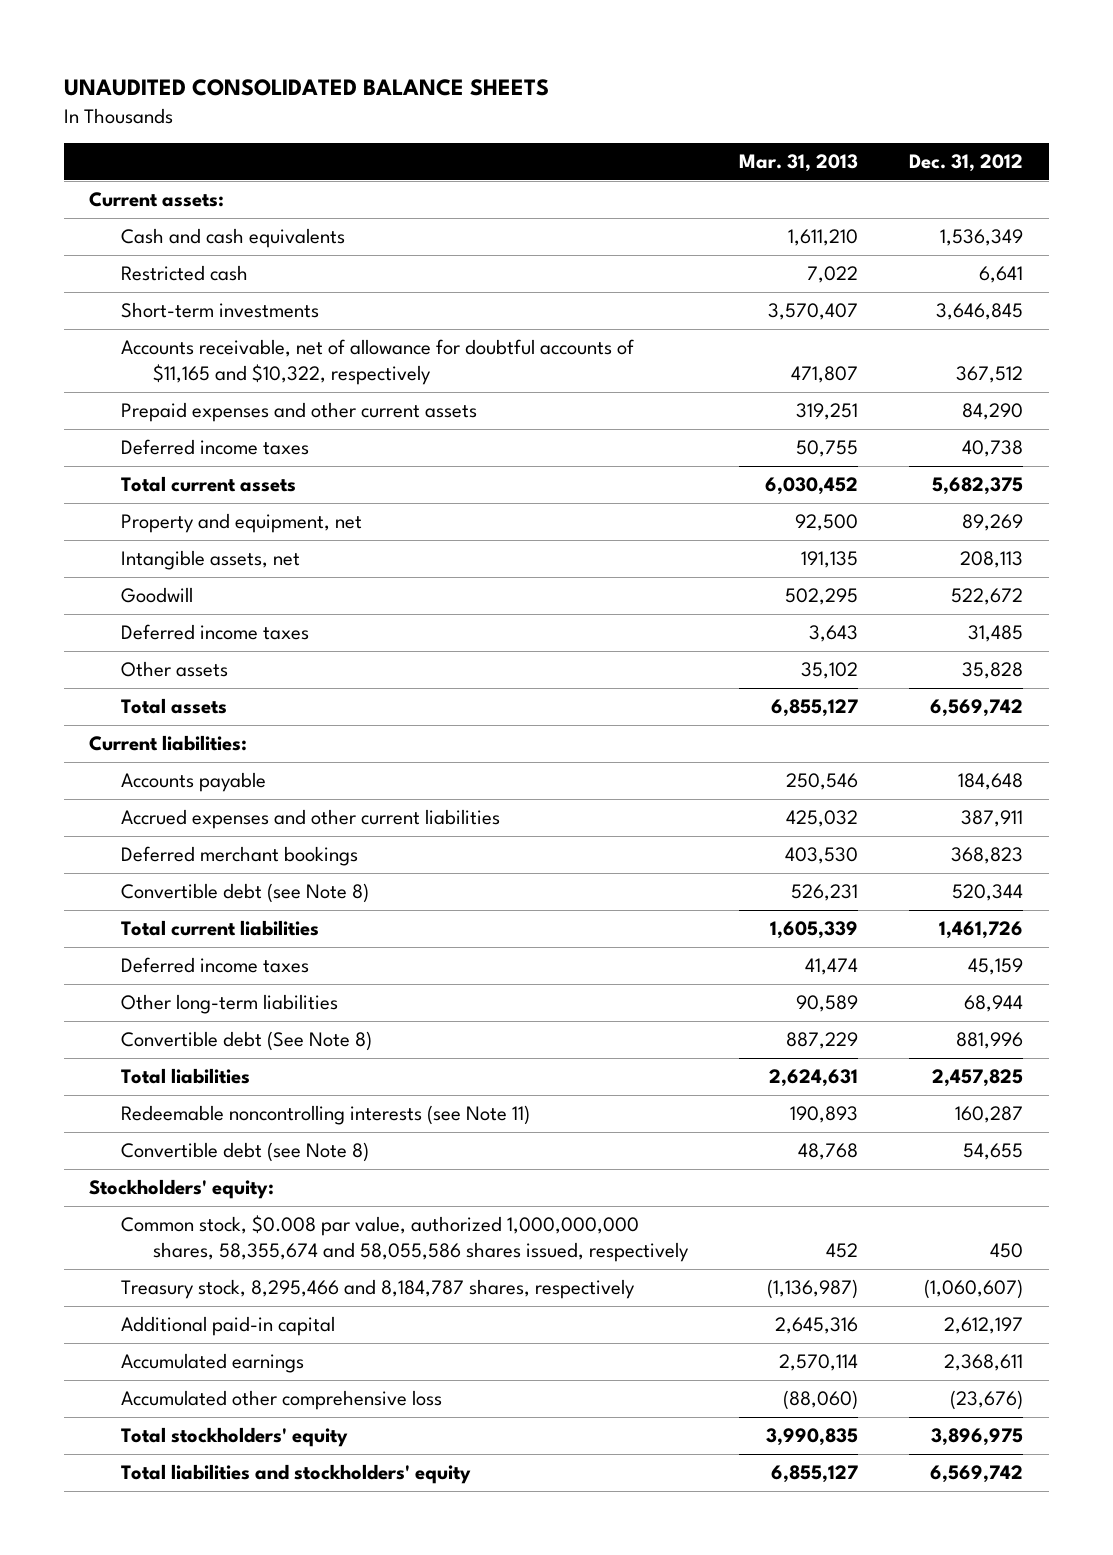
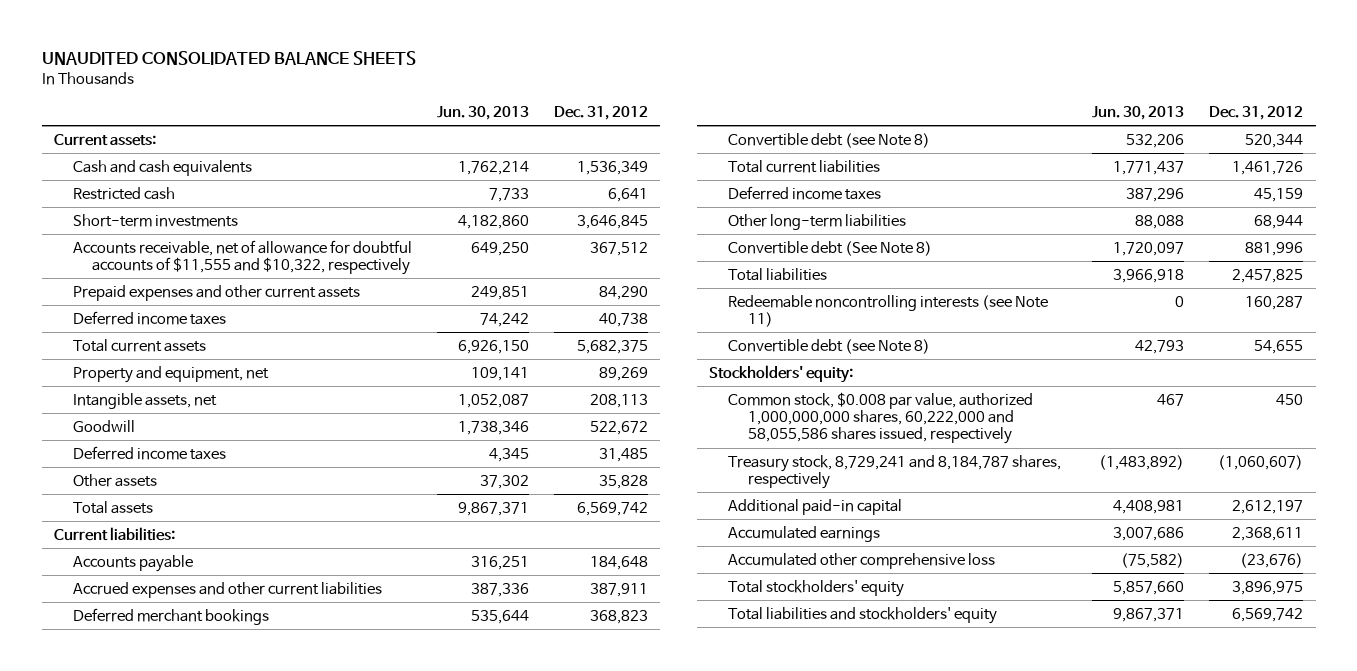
- | Mar. 31, 2013 | Dec. 31, 2012
+ | Jun. 30, 2013 | Dec. 31, 2012
- Accounts receivable, net of allowance for doubtful accounts of $11,165 and $10,322, respectively | 471,807 | 367,512
+ Accounts receivable, net of allowance for doubtful accounts of $11,555 and $10,322, respectively | 649,250 | 367,512
- Common stock, $0.008 par value, authorized 1,000,000,000 shares, 58,355,674 and 58,055,586 shares issued, respectively | 452 | 450
- Treasury stock, 8,295,466 and 8,184,787 shares, respectively | (1,136,987) | (1,060,607)
+ Common stock, $0.008 par value, authorized 1,000,000,000 shares, 60,222,000 and 58,055,586 shares issued, respectively | 467 | 450
+ Treasury stock, 8,729,241 and 8,184,787 shares, respectively | (1,483,892) | (1,060,607)

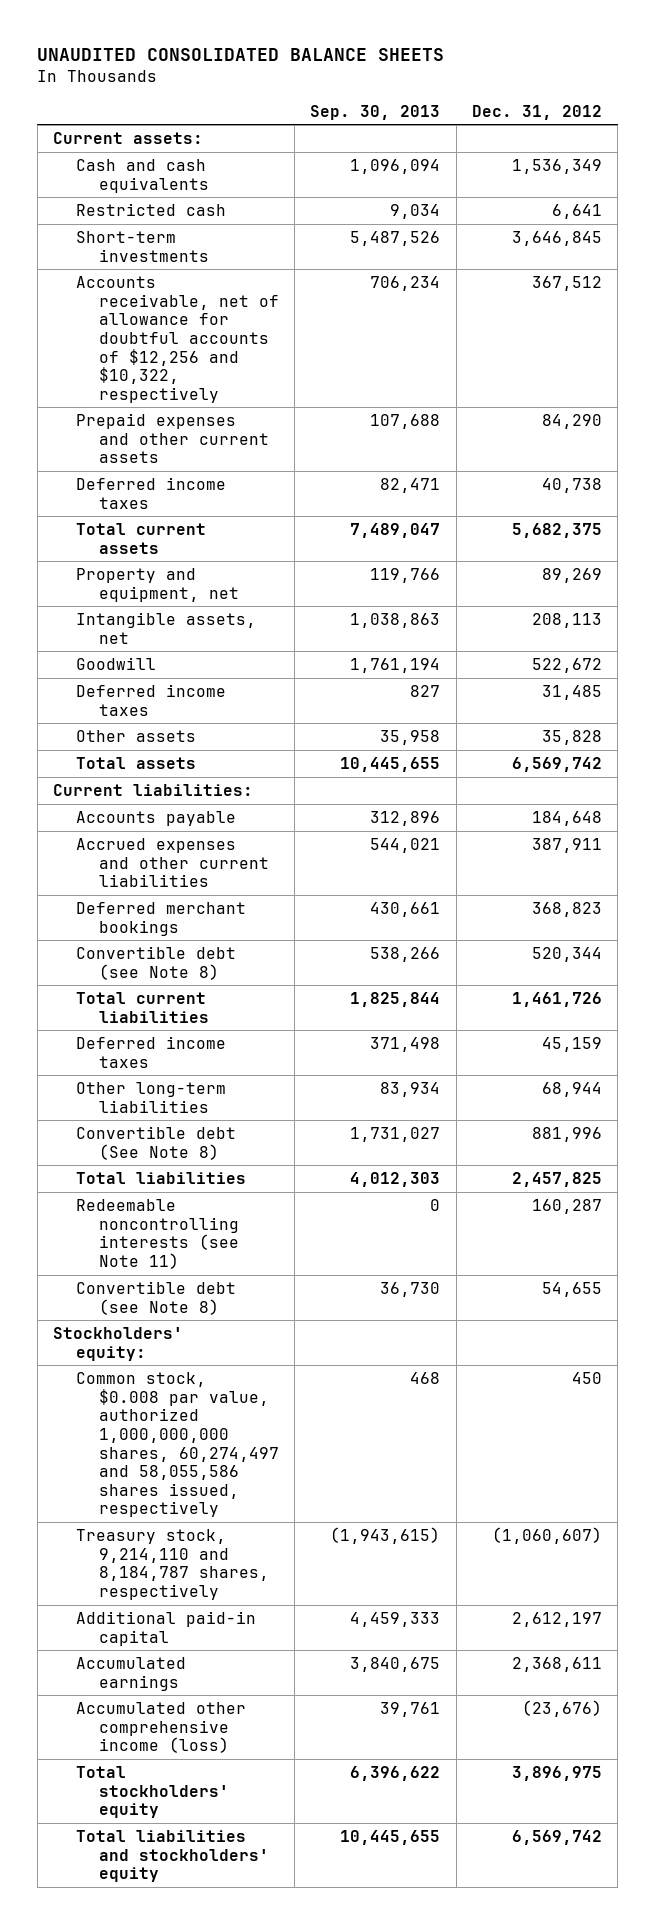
- | Jun. 30, 2013 | Dec. 31, 2012
+ | Sep. 30, 2013 | Dec. 31, 2012
- Accounts receivable, net of allowance for doubtful accounts of $11,555 and $10,322, respectively | 649,250 | 367,512
+ Accounts receivable, net of allowance for doubtful accounts of $12,256 and $10,322, respectively | 706,234 | 367,512
- Common stock, $0.008 par value, authorized 1,000,000,000 shares, 60,222,000 and 58,055,586 shares issued, respectively | 467 | 450
- Treasury stock, 8,729,241 and 8,184,787 shares, respectively | (1,483,892) | (1,060,607)
+ Common stock, $0.008 par value, authorized 1,000,000,000 shares, 60,274,497 and 58,055,586 shares issued, respectively | 468 | 450
+ Treasury stock, 9,214,110 and 8,184,787 shares, respectively | (1,943,615) | (1,060,607)
- Accumulated other comprehensive loss | (75,582) | (23,676)
+ Accumulated other comprehensive income (loss) | 39,761 | (23,676)

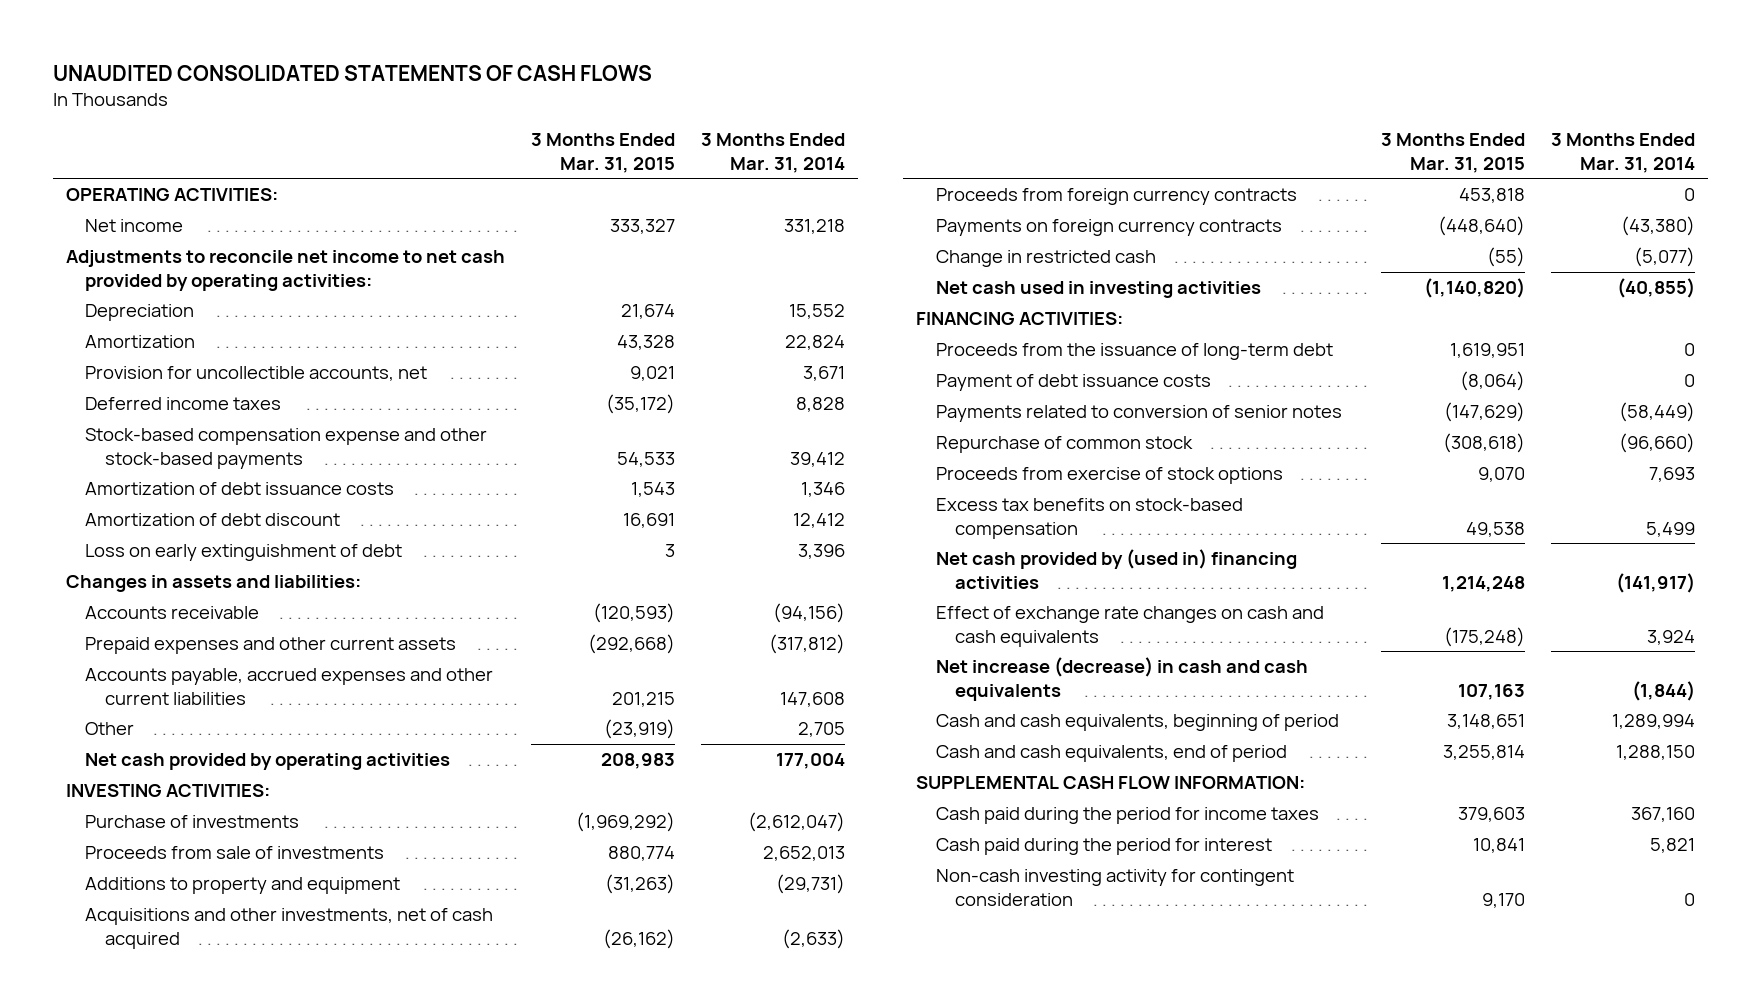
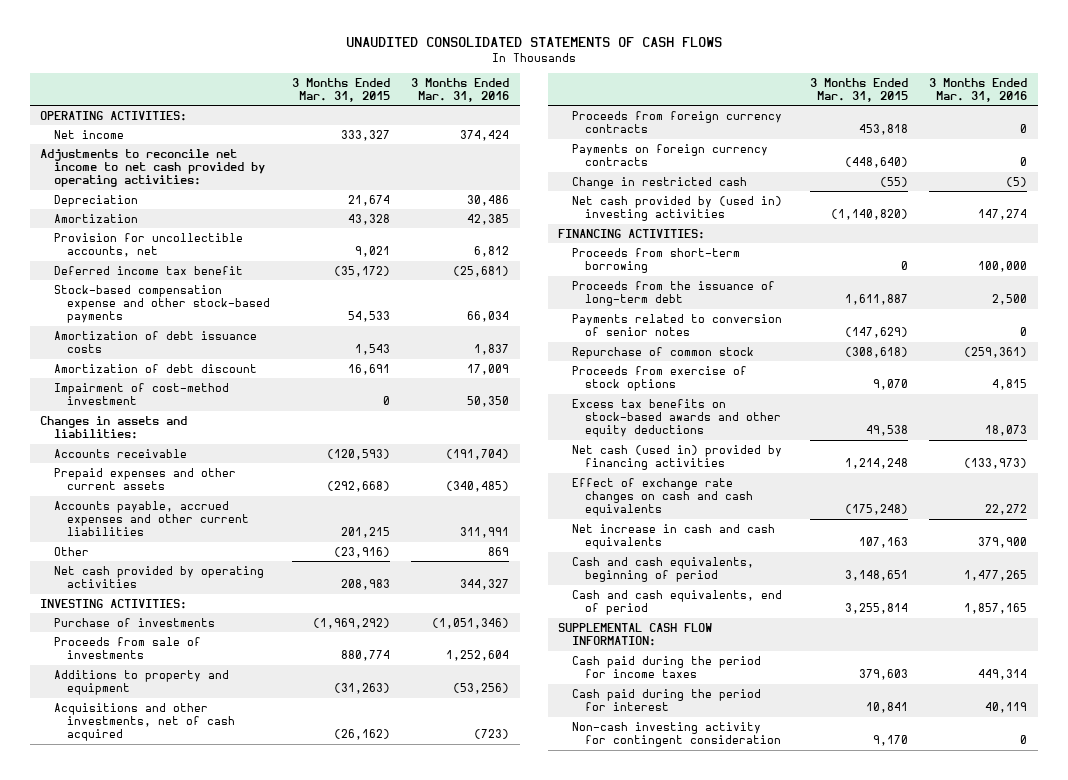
- | 3 Months Ended Mar. 31, 2015 | 3 Months Ended Mar. 31, 2014
+ | 3 Months Ended Mar. 31, 2015 | 3 Months Ended Mar. 31, 2016
- Deferred income taxes | (35,172) | 8,828
+ Deferred income tax benefit | (35,172) | (25,681)
- Loss on early extinguishment of debt | 3 | 3,396
+ Impairment of cost-method investment | 0 | 50,350
- Other | (23,919) | 2,705
+ Other | (23,916) | 869
- Net cash used in investing activities | (1,140,820) | (40,855)
+ Net cash provided by (used in) investing activities | (1,140,820) | 147,274
- Proceeds from the issuance of long-term debt | 1,619,951 | 0
- Payment of debt issuance costs | (8,064) | 0
+ Proceeds from short-term borrowing | 0 | 100,000
+ Proceeds from the issuance of long-term debt | 1,611,887 | 2,500
- Excess tax benefits on stock-based compensation | 49,538 | 5,499
- Net cash provided by (used in) financing activities | 1,214,248 | (141,917)
+ Excess tax benefits on stock-based awards and other equity deductions | 49,538 | 18,073
+ Net cash (used in) provided by financing activities | 1,214,248 | (133,973)
- Net increase (decrease) in cash and cash equivalents | 107,163 | (1,844)
+ Net increase in cash and cash equivalents | 107,163 | 379,900

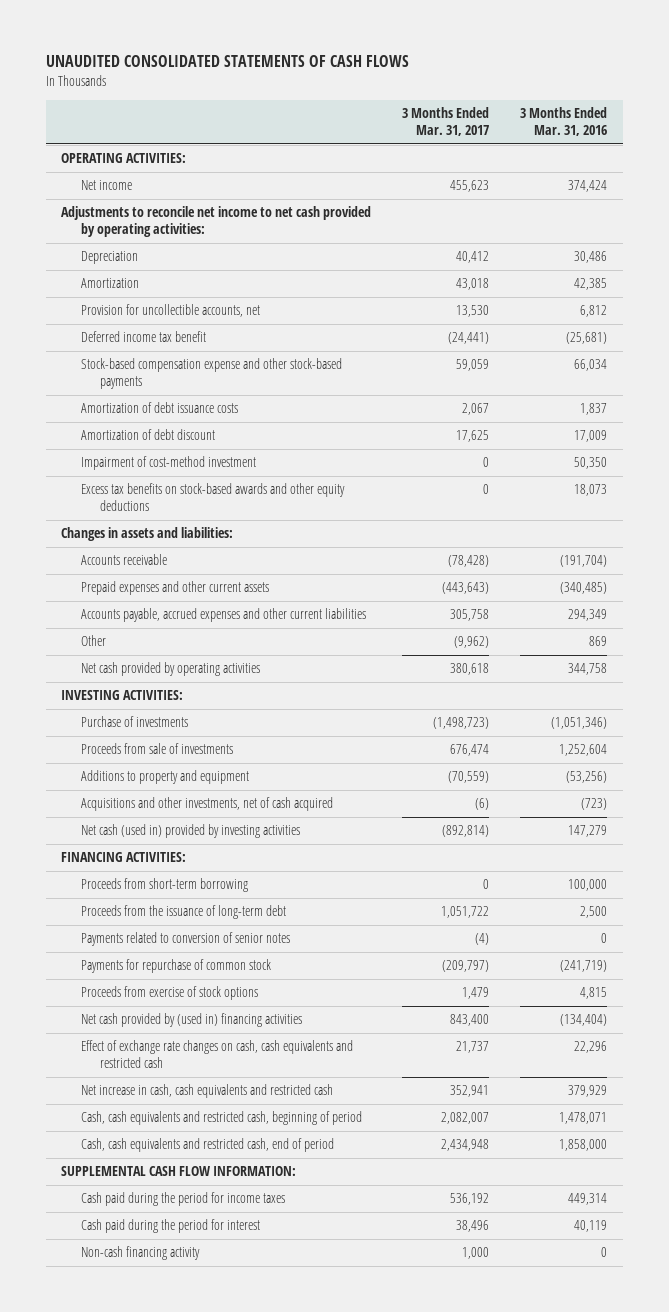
- | 3 Months Ended Mar. 31, 2015 | 3 Months Ended Mar. 31, 2016
+ | 3 Months Ended Mar. 31, 2017 | 3 Months Ended Mar. 31, 2016
moved up: Excess tax benefits on stock-based awards and other equity deductions | 0 | 18,073
- Accounts payable, accrued expenses and other current liabilities | 201,215 | 311,991
+ Accounts payable, accrued expenses and other current liabilities | 305,758 | 294,349
- Net cash provided by operating activities | 208,983 | 344,327
+ Net cash provided by operating activities | 380,618 | 344,758
- Proceeds from foreign currency contracts | 453,818 | 0
- Payments on foreign currency contracts | (448,640) | 0
- Change in restricted cash | (55) | (5)
- Net cash provided by (used in) investing activities | (1,140,820) | 147,274
+ Net cash (used in) provided by investing activities | (892,814) | 147,279
- Repurchase of common stock | (308,618) | (259,361)
+ Payments for repurchase of common stock | (209,797) | (241,719)
- Net cash (used in) provided by financing activities | 1,214,248 | (133,973)
- Effect of exchange rate changes on cash and cash equivalents | (175,248) | 22,272
- Net increase in cash and cash equivalents | 107,163 | 379,900
- Cash and cash equivalents, beginning of period | 3,148,651 | 1,477,265
- Cash and cash equivalents, end of period | 3,255,814 | 1,857,165
+ Net cash provided by (used in) financing activities | 843,400 | (134,404)
+ Effect of exchange rate changes on cash, cash equivalents and restricted cash | 21,737 | 22,296
+ Net increase in cash, cash equivalents and restricted cash | 352,941 | 379,929
+ Cash, cash equivalents and restricted cash, beginning of period | 2,082,007 | 1,478,071
+ Cash, cash equivalents and restricted cash, end of period | 2,434,948 | 1,858,000
- Non-cash investing activity for contingent consideration | 9,170 | 0
+ Non-cash financing activity | 1,000 | 0

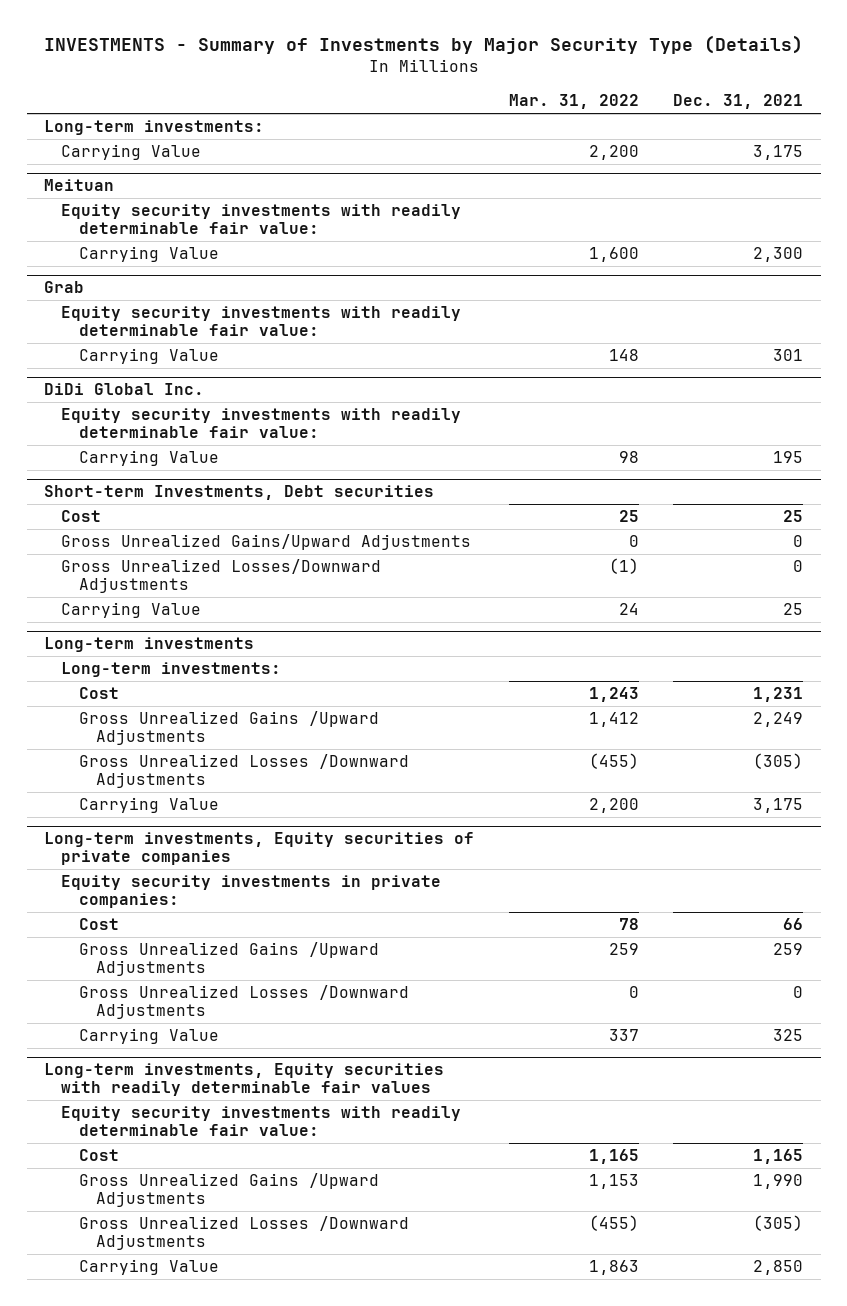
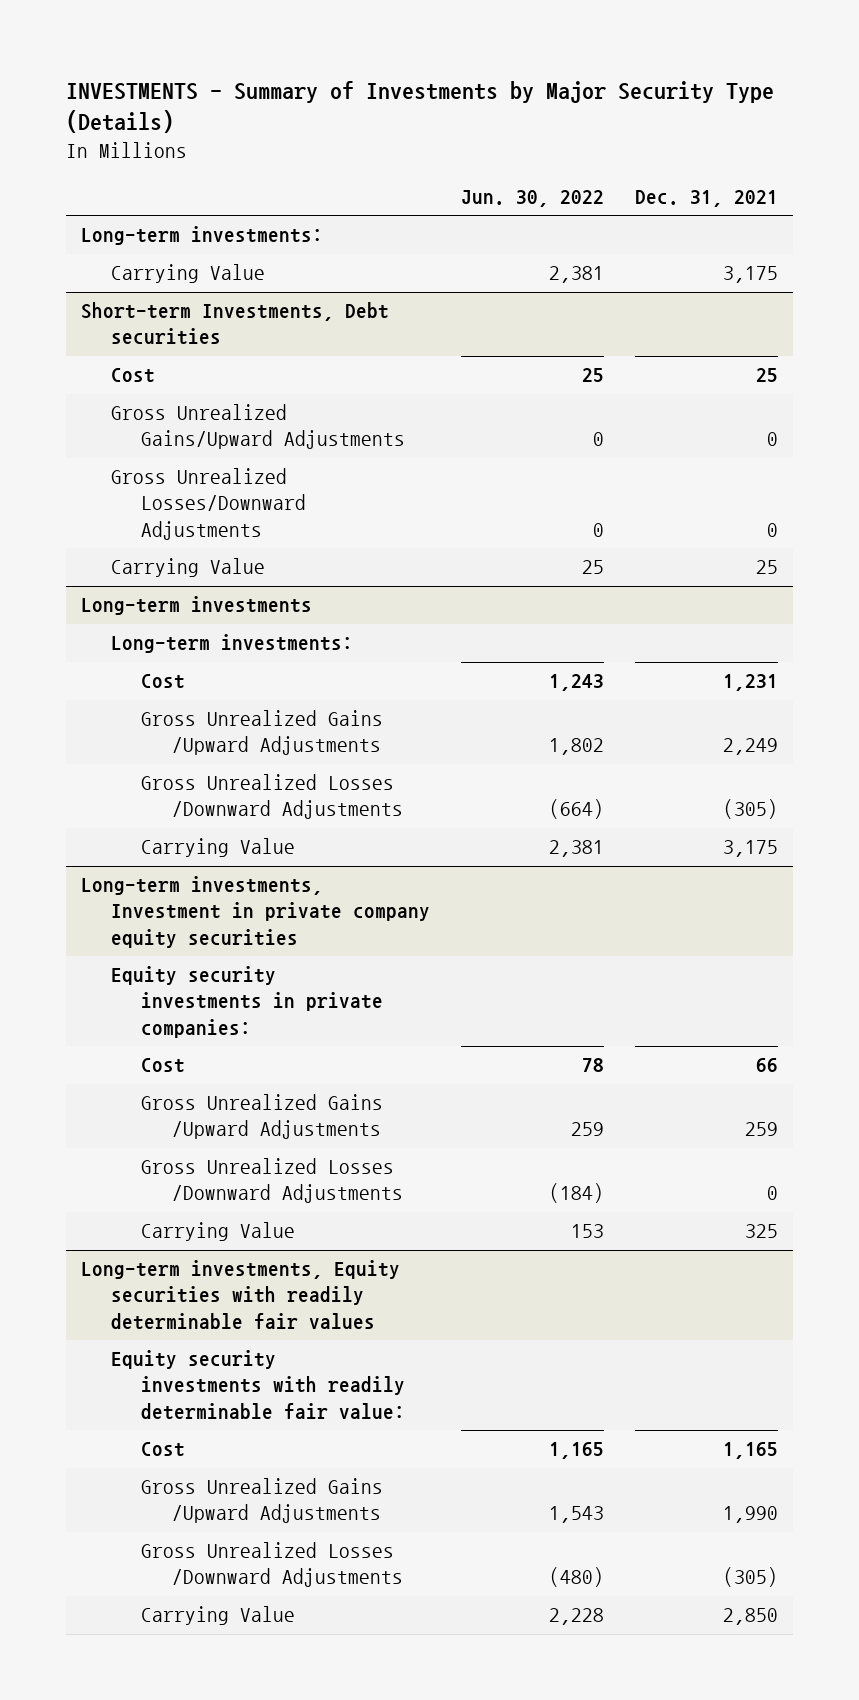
- | Mar. 31, 2022 | Dec. 31, 2021
+ | Jun. 30, 2022 | Dec. 31, 2021
- Meituan
- Equity security investments with readily determinable fair value:
- Carrying Value | 1,600 | 2,300
- Grab
- Equity security investments with readily determinable fair value:
- Carrying Value | 148 | 301
- DiDi Global Inc.
- Equity security investments with readily determinable fair value:
- Carrying Value | 98 | 195
- Long-term investments, Equity securities of private companies
+ Long-term investments, Investment in private company equity securities

